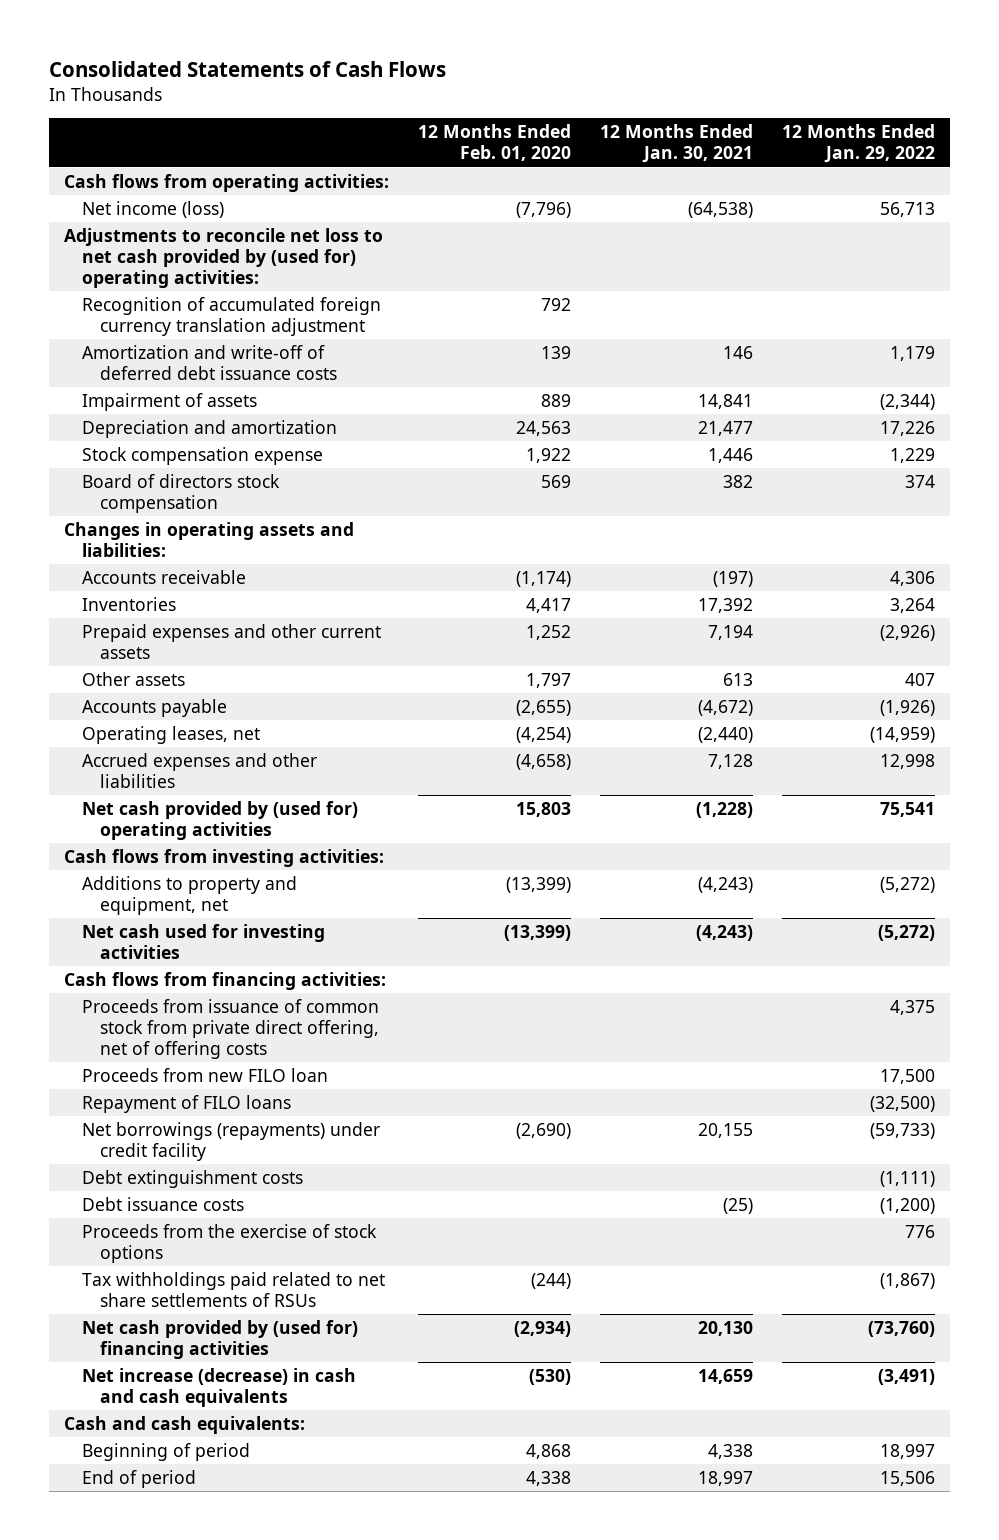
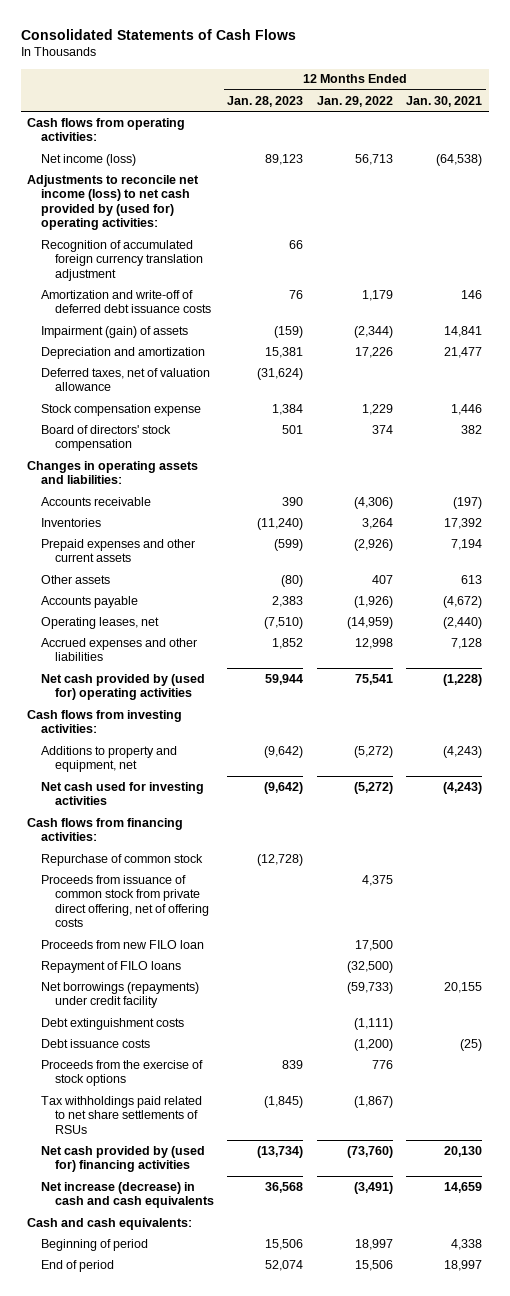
- | 12 Months Ended Feb. 01, 2020 | 12 Months Ended Jan. 30, 2021 | 12 Months Ended Jan. 29, 2022
+ | 12 Months Ended Jan. 28, 2023 | 12 Months Ended Jan. 29, 2022 | 12 Months Ended Jan. 30, 2021
- Adjustments to reconcile net loss to net cash provided by (used for) operating activities:
+ Adjustments to reconcile net income (loss) to net cash provided by (used for) operating activities:
- Impairment of assets | 889 | 14,841 | (2,344)
+ Impairment (gain) of assets | (159) | (2,344) | 14,841
+ Deferred taxes, net of valuation allowance | (31,624) | |
- Board of directors stock compensation | 569 | 382 | 374
+ Board of directors' stock compensation | 501 | 374 | 382
- Accounts receivable | (1,174) | (197) | 4,306
+ Accounts receivable | 390 | (4,306) | (197)
+ Repurchase of common stock | (12,728) | |

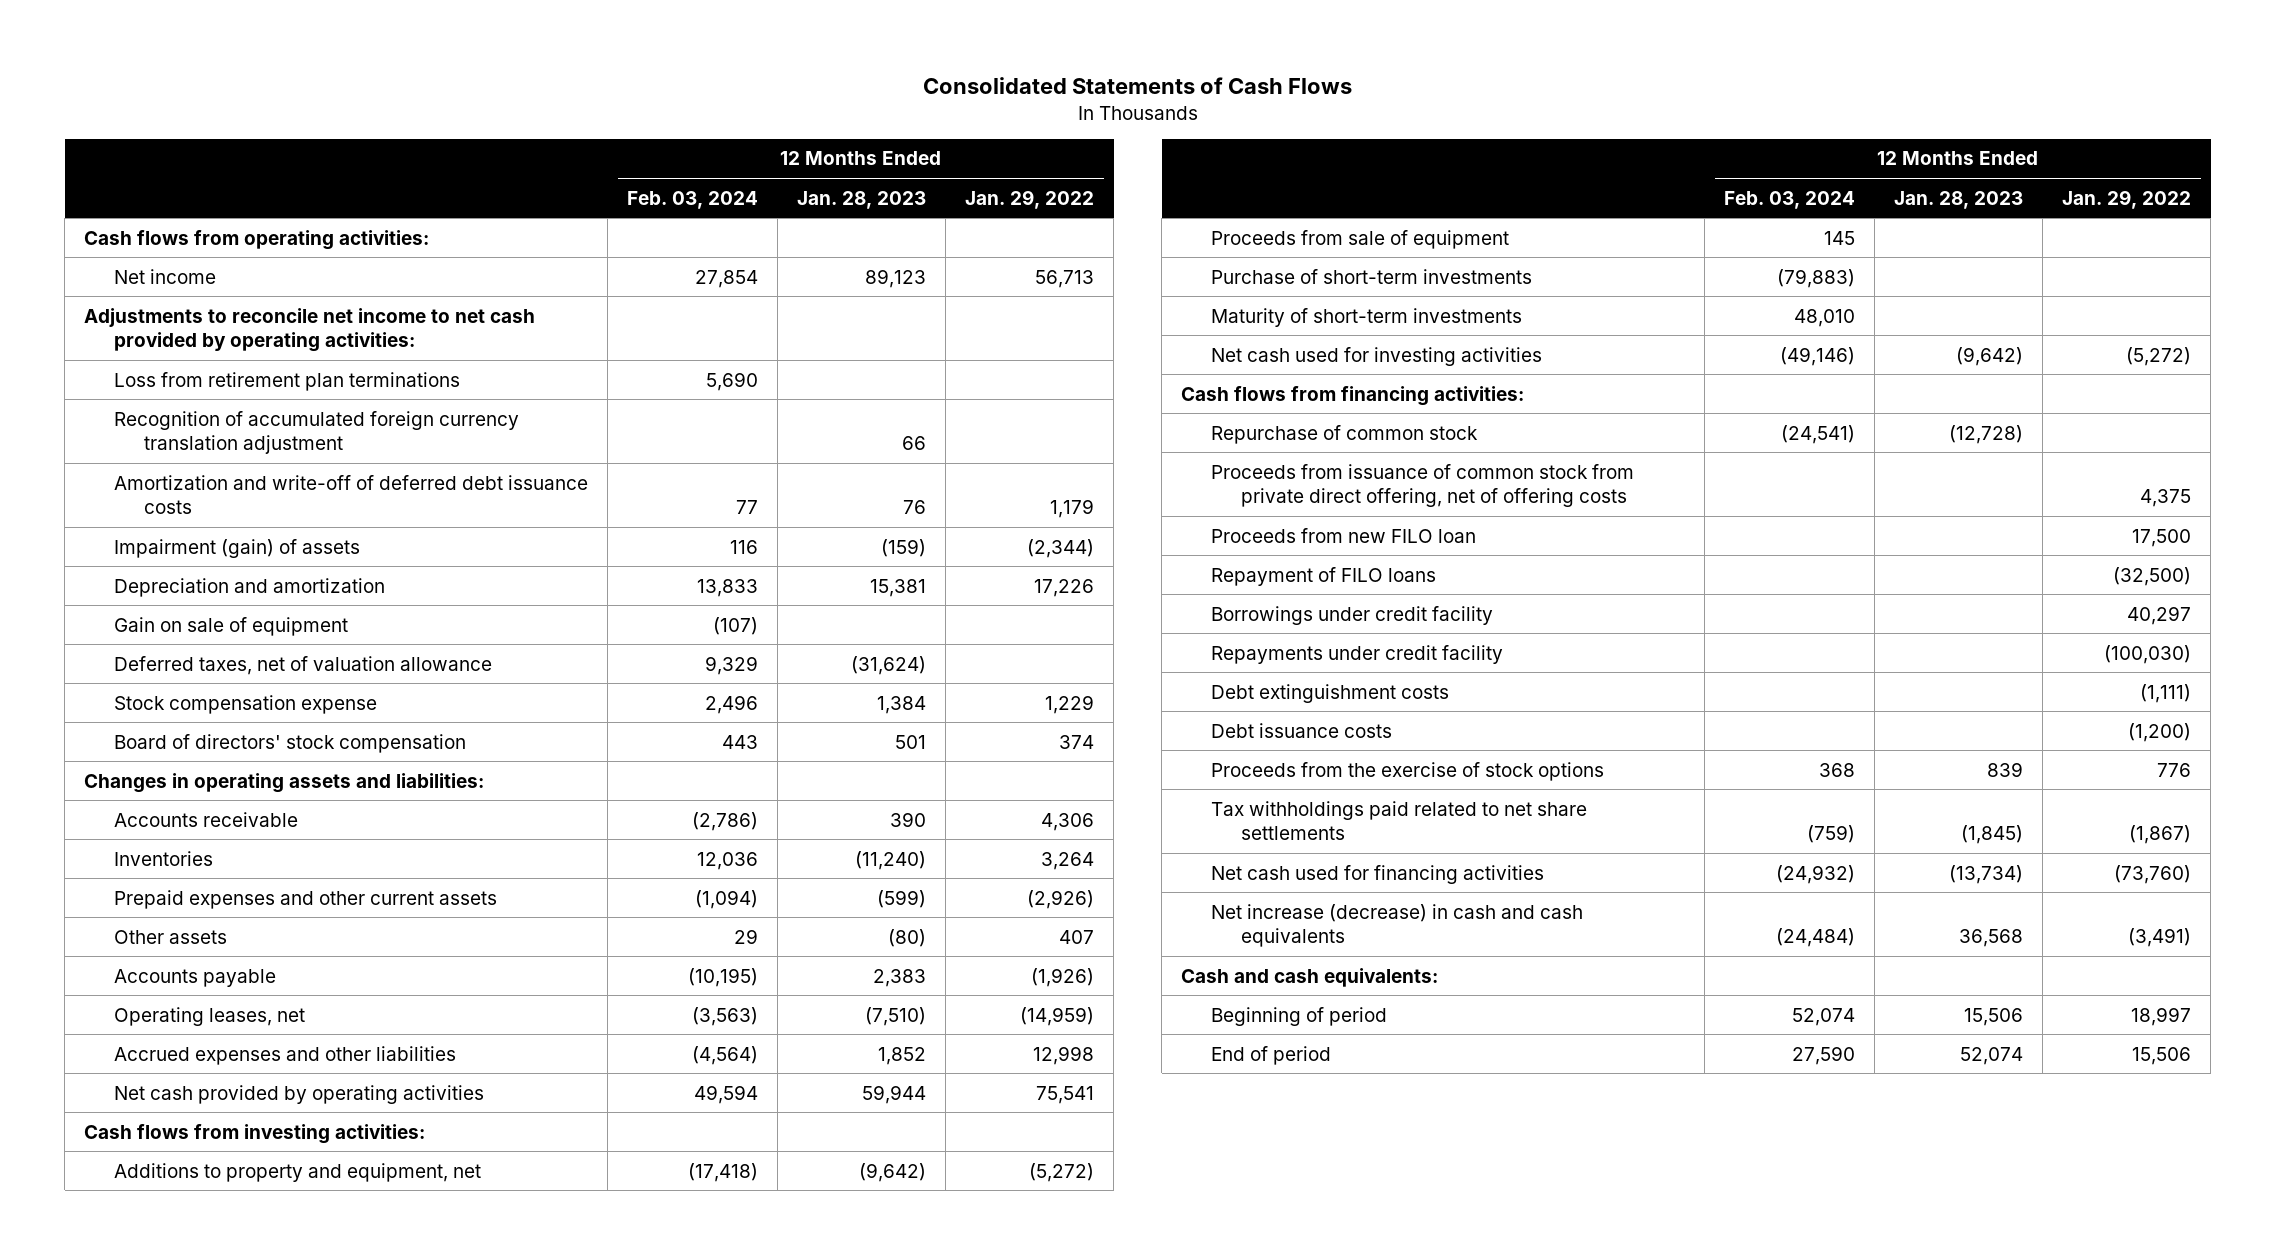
- | 12 Months Ended Jan. 28, 2023 | 12 Months Ended Jan. 29, 2022 | 12 Months Ended Jan. 30, 2021
+ | 12 Months Ended Feb. 03, 2024 | 12 Months Ended Jan. 28, 2023 | 12 Months Ended Jan. 29, 2022
- Net income (loss) | 89,123 | 56,713 | (64,538)
- Adjustments to reconcile net income (loss) to net cash provided by (used for) operating activities:
+ Net income | 27,854 | 89,123 | 56,713
+ Adjustments to reconcile net income to net cash provided by operating activities:
+ Loss from retirement plan terminations | 5,690 | |
+ Gain on sale of equipment | (107) | |
- Accounts receivable | 390 | (4,306) | (197)
+ Accounts receivable | (2,786) | 390 | 4,306
- Net cash provided by (used for) operating activities | 59,944 | 75,541 | (1,228)
+ Net cash provided by operating activities | 49,594 | 59,944 | 75,541
+ Proceeds from sale of equipment | 145 | |
+ Purchase of short-term investments | (79,883) | |
+ Maturity of short-term investments | 48,010 | |
- Net borrowings (repayments) under credit facility | | (59,733) | 20,155
+ Borrowings under credit facility | | | 40,297
+ Repayments under credit facility | | | (100,030)
- Tax withholdings paid related to net share settlements of RSUs | (1,845) | (1,867) |
- Net cash provided by (used for) financing activities | (13,734) | (73,760) | 20,130
+ Tax withholdings paid related to net share settlements | (759) | (1,845) | (1,867)
+ Net cash used for financing activities | (24,932) | (13,734) | (73,760)

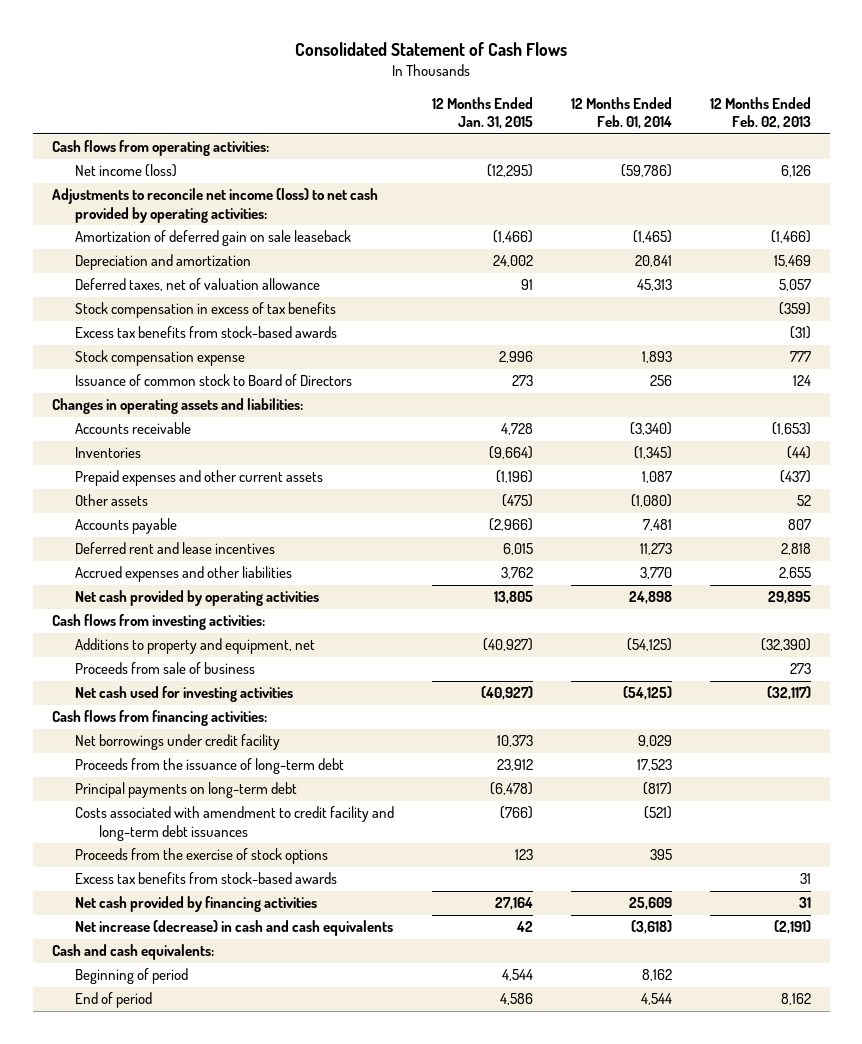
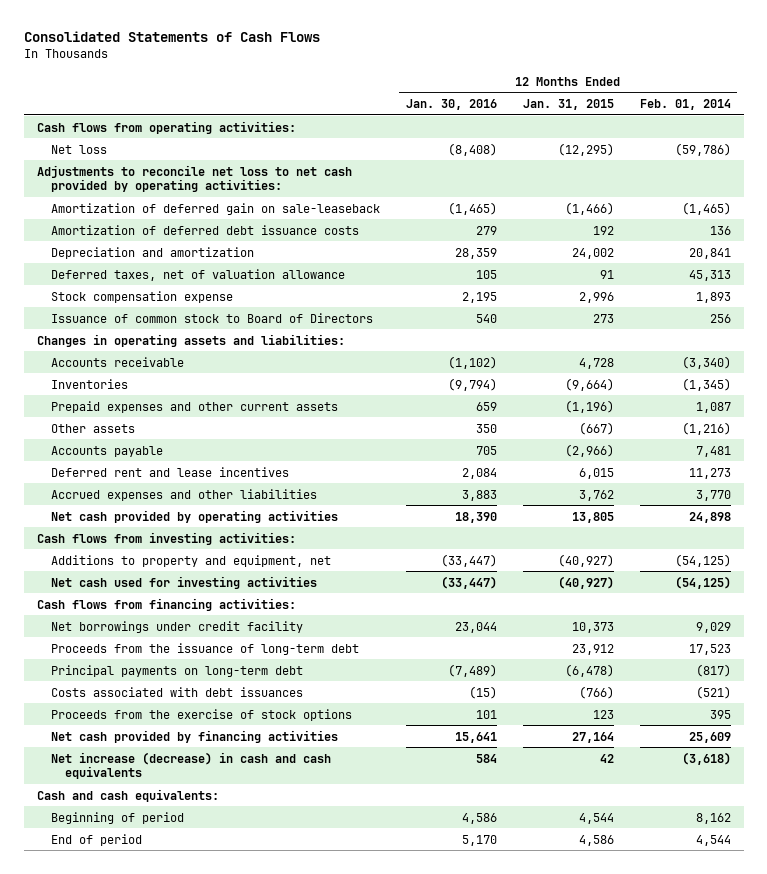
- Consolidated Statement of Cash Flows
+ Consolidated Statements of Cash Flows
- | 12 Months Ended Jan. 31, 2015 | 12 Months Ended Feb. 01, 2014 | 12 Months Ended Feb. 02, 2013
+ | 12 Months Ended Jan. 30, 2016 | 12 Months Ended Jan. 31, 2015 | 12 Months Ended Feb. 01, 2014
- Net income (loss) | (12,295) | (59,786) | 6,126
- Adjustments to reconcile net income (loss) to net cash provided by operating activities:
- Amortization of deferred gain on sale leaseback | (1,466) | (1,465) | (1,466)
+ Net loss | (8,408) | (12,295) | (59,786)
+ Adjustments to reconcile net loss to net cash provided by operating activities:
+ Amortization of deferred gain on sale-leaseback | (1,465) | (1,466) | (1,465)
+ Amortization of deferred debt issuance costs | 279 | 192 | 136
- Stock compensation in excess of tax benefits | | | (359)
- Excess tax benefits from stock-based awards | | | (31)
- Other assets | (475) | (1,080) | 52
+ Other assets | 350 | (667) | (1,216)
- Proceeds from sale of business | | | 273
- Costs associated with amendment to credit facility and long-term debt issuances | (766) | (521) |
+ Costs associated with debt issuances | (15) | (766) | (521)
- Excess tax benefits from stock-based awards | | | 31

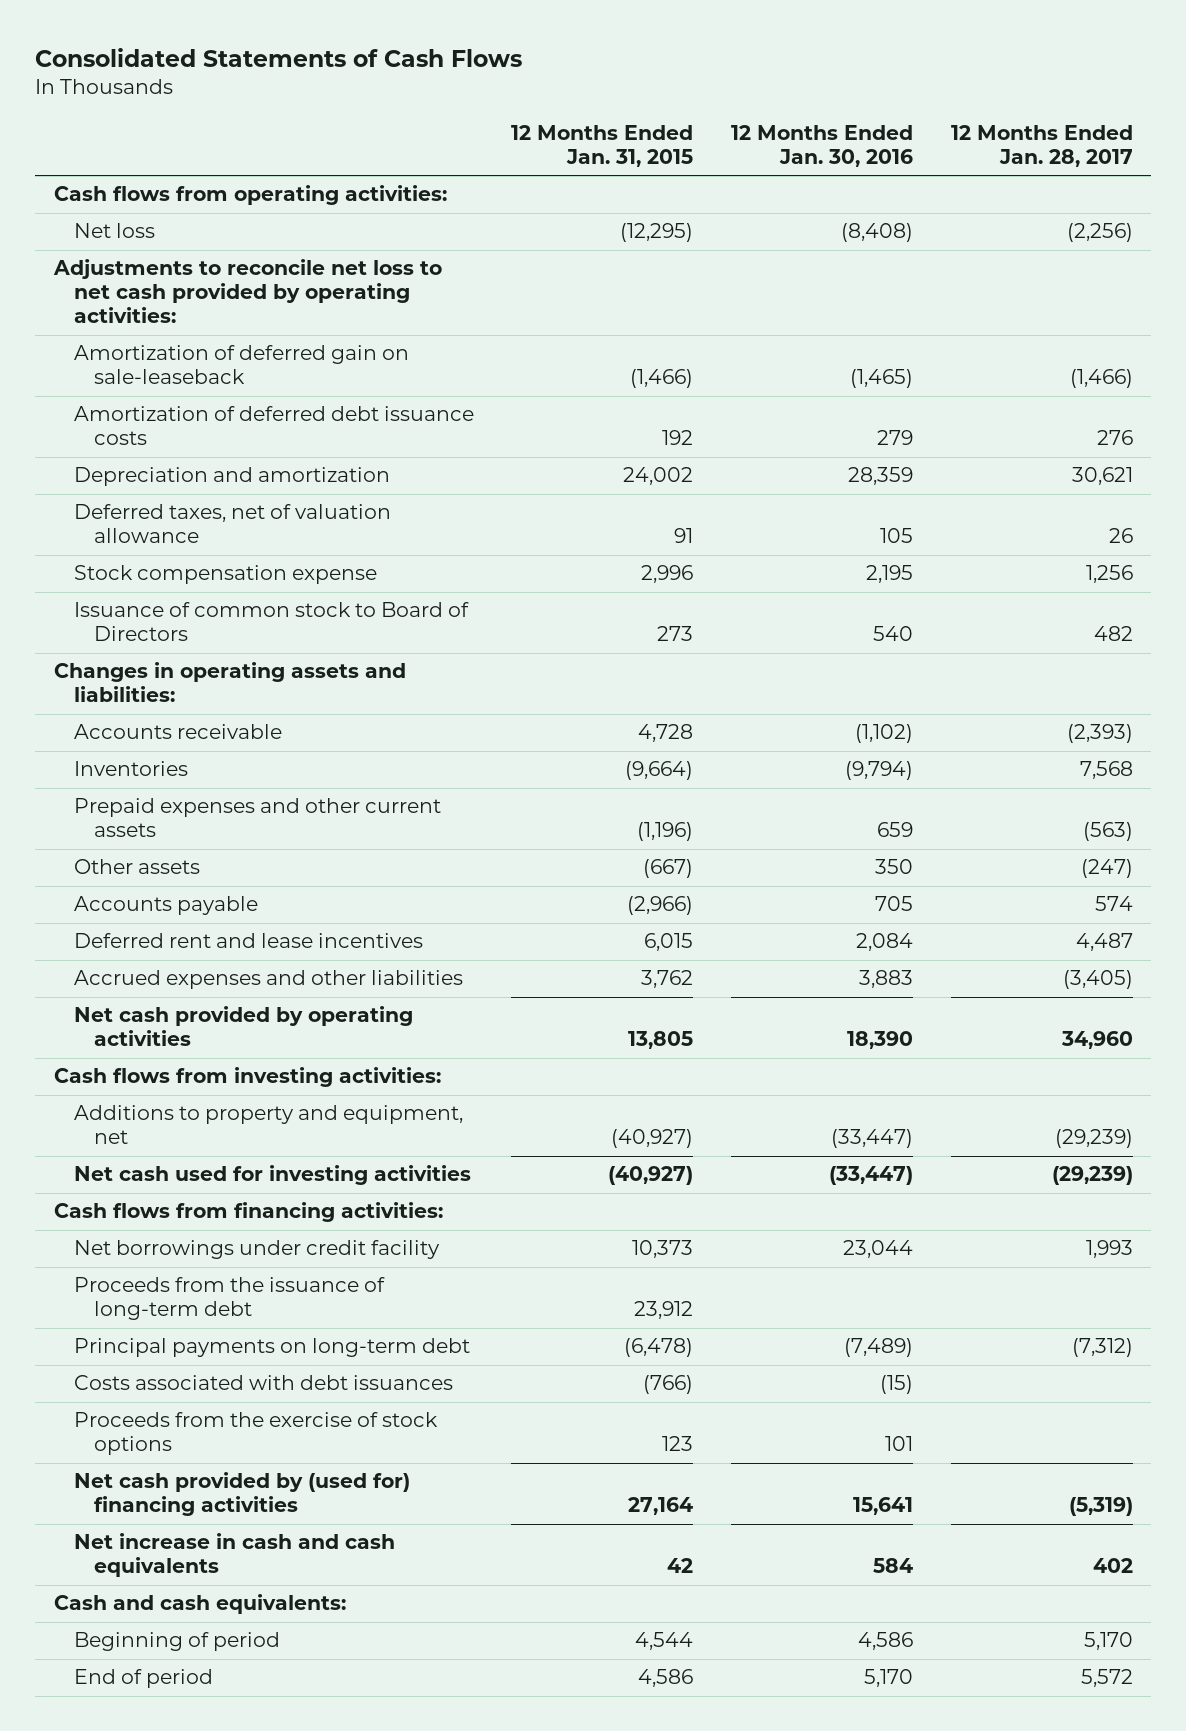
- | 12 Months Ended Jan. 30, 2016 | 12 Months Ended Jan. 31, 2015 | 12 Months Ended Feb. 01, 2014
+ | 12 Months Ended Jan. 31, 2015 | 12 Months Ended Jan. 30, 2016 | 12 Months Ended Jan. 28, 2017
- Net cash provided by financing activities | 15,641 | 27,164 | 25,609
- Net increase (decrease) in cash and cash equivalents | 584 | 42 | (3,618)
+ Net cash provided by (used for) financing activities | 27,164 | 15,641 | (5,319)
+ Net increase in cash and cash equivalents | 42 | 584 | 402

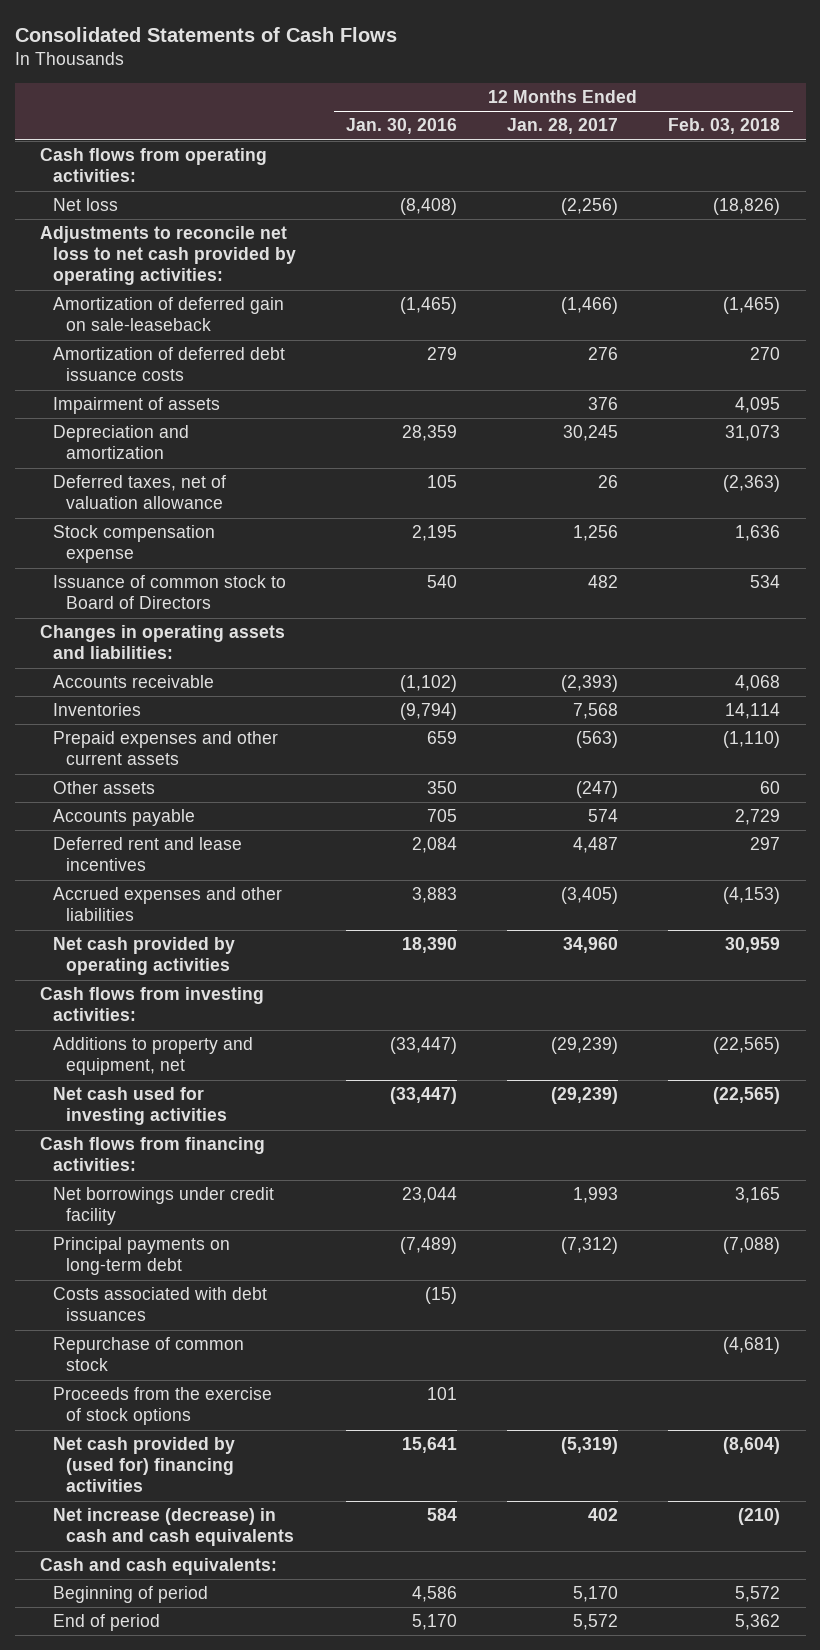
- | 12 Months Ended Jan. 31, 2015 | 12 Months Ended Jan. 30, 2016 | 12 Months Ended Jan. 28, 2017
+ | 12 Months Ended Jan. 30, 2016 | 12 Months Ended Jan. 28, 2017 | 12 Months Ended Feb. 03, 2018
- Depreciation and amortization | 24,002 | 28,359 | 30,621
+ Impairment of assets | | 376 | 4,095
+ Depreciation and amortization | 28,359 | 30,245 | 31,073
- Proceeds from the issuance of long-term debt | 23,912 | |
+ Repurchase of common stock | | | (4,681)
- Net increase in cash and cash equivalents | 42 | 584 | 402
+ Net increase (decrease) in cash and cash equivalents | 584 | 402 | (210)

